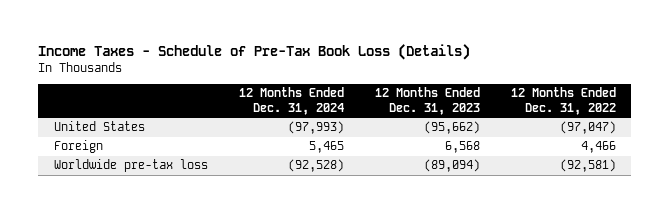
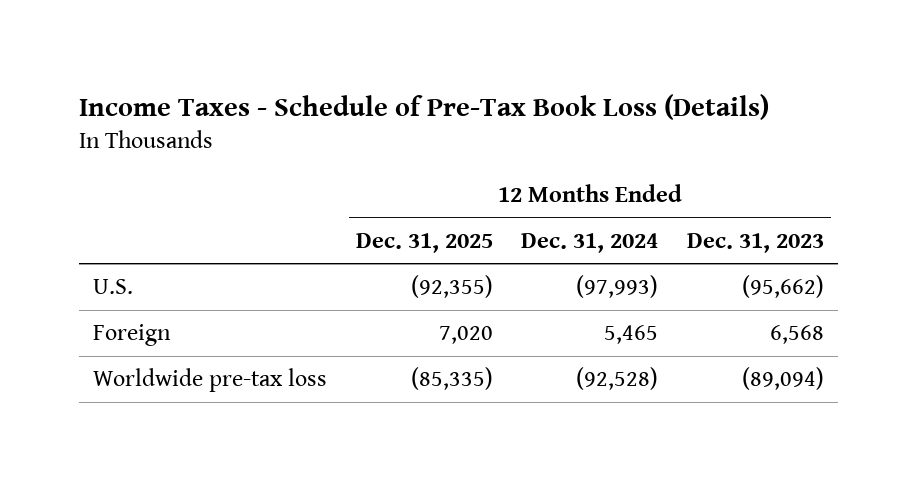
- | 12 Months Ended Dec. 31, 2024 | 12 Months Ended Dec. 31, 2023 | 12 Months Ended Dec. 31, 2022
+ | 12 Months Ended Dec. 31, 2025 | 12 Months Ended Dec. 31, 2024 | 12 Months Ended Dec. 31, 2023
- United States | (97,993) | (95,662) | (97,047)
+ U.S. | (92,355) | (97,993) | (95,662)

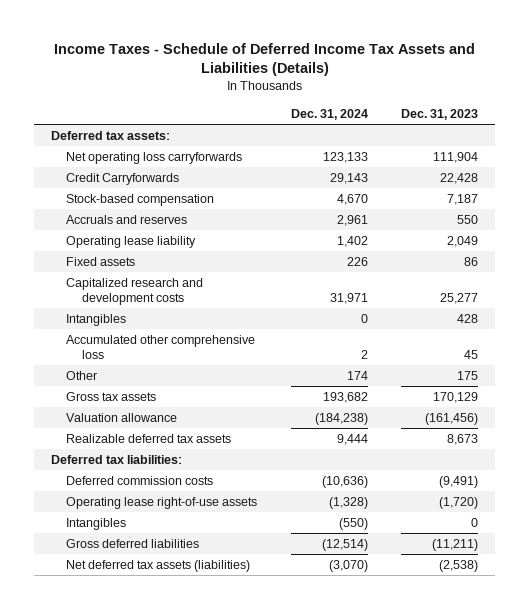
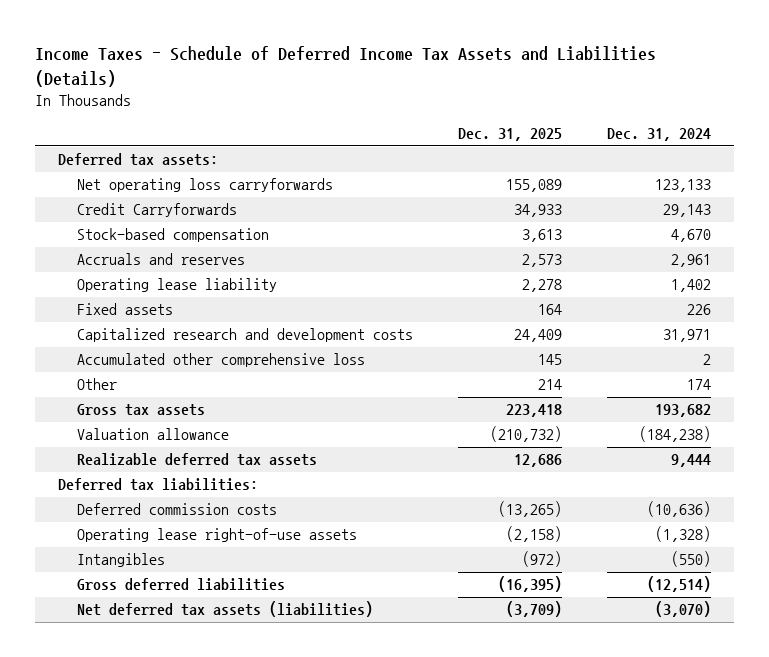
- | Dec. 31, 2024 | Dec. 31, 2023
+ | Dec. 31, 2025 | Dec. 31, 2024
- Intangibles | 0 | 428

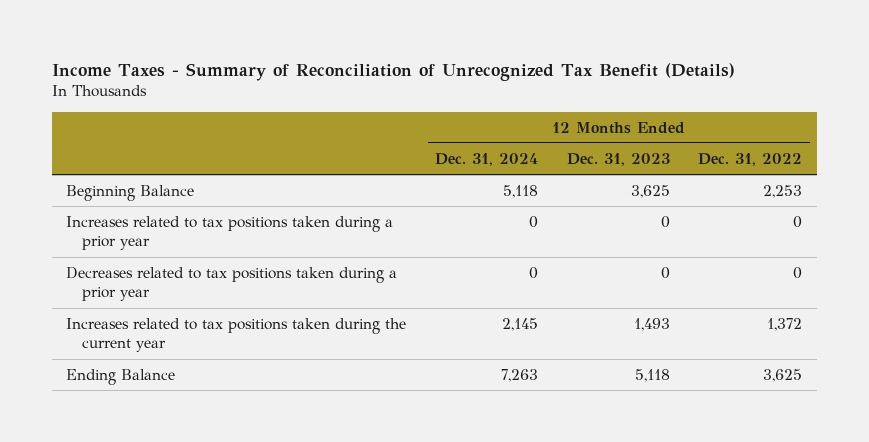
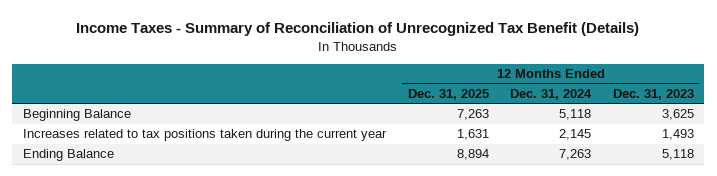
- | 12 Months Ended Dec. 31, 2024 | 12 Months Ended Dec. 31, 2023 | 12 Months Ended Dec. 31, 2022
+ | 12 Months Ended Dec. 31, 2025 | 12 Months Ended Dec. 31, 2024 | 12 Months Ended Dec. 31, 2023
- Increases related to tax positions taken during a prior year | 0 | 0 | 0
- Decreases related to tax positions taken during a prior year | 0 | 0 | 0

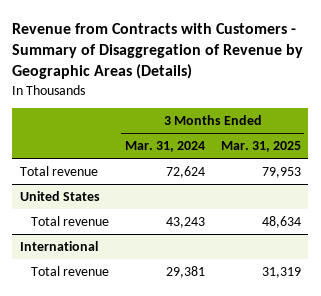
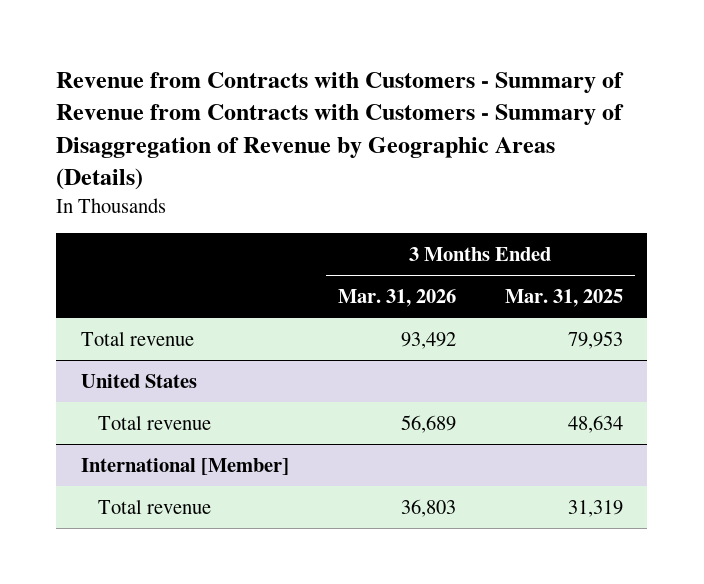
- Revenue from Contracts with Customers - Summary of Disaggregation of Revenue by Geographic Areas (Details)
+ Revenue from Contracts with Customers - Summary of Revenue from Contracts with Customers - Summary of Disaggregation of Revenue by Geographic Areas (Details)
- | 3 Months Ended Mar. 31, 2024 | 3 Months Ended Mar. 31, 2025
+ | 3 Months Ended Mar. 31, 2026 | 3 Months Ended Mar. 31, 2025
- International
+ International [Member]

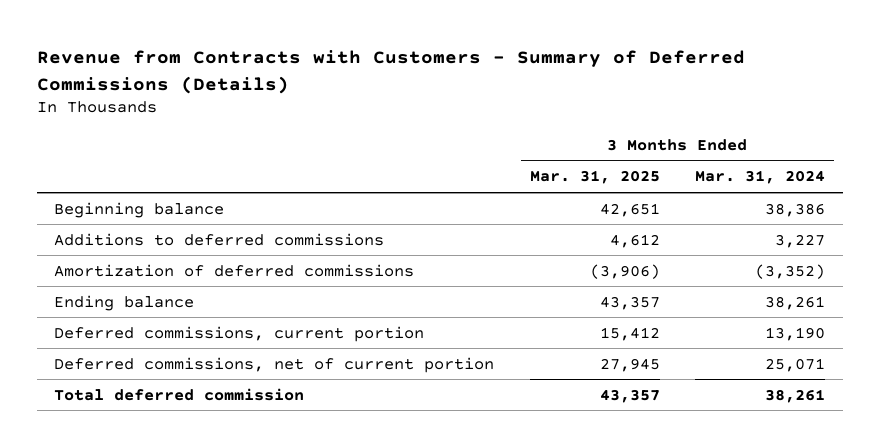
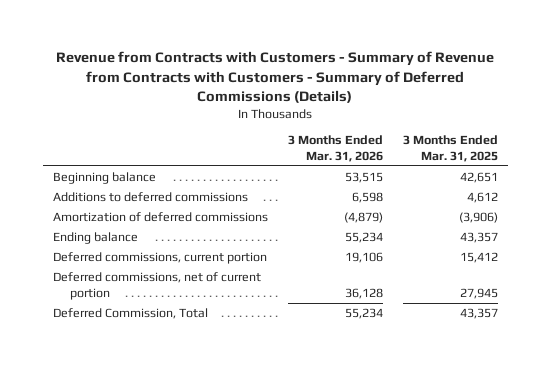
- Revenue from Contracts with Customers - Summary of Deferred Commissions (Details)
+ Revenue from Contracts with Customers - Summary of Revenue from Contracts with Customers - Summary of Deferred Commissions (Details)
- | 3 Months Ended Mar. 31, 2025 | 3 Months Ended Mar. 31, 2024
+ | 3 Months Ended Mar. 31, 2026 | 3 Months Ended Mar. 31, 2025
- Total deferred commission | 43,357 | 38,261
+ Deferred Commission, Total | 55,234 | 43,357

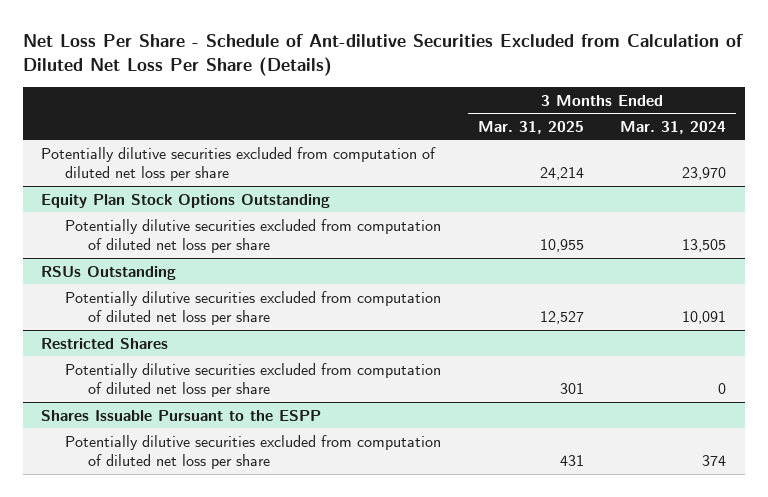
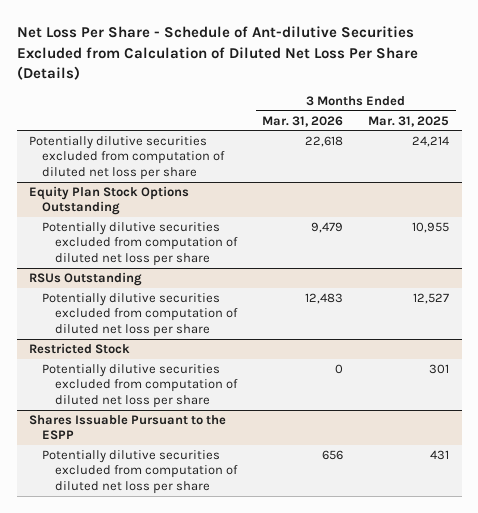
- | 3 Months Ended Mar. 31, 2025 | 3 Months Ended Mar. 31, 2024
+ | 3 Months Ended Mar. 31, 2026 | 3 Months Ended Mar. 31, 2025
- Restricted Shares
+ Restricted Stock

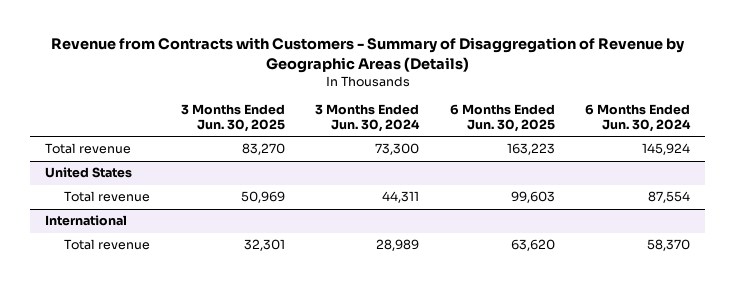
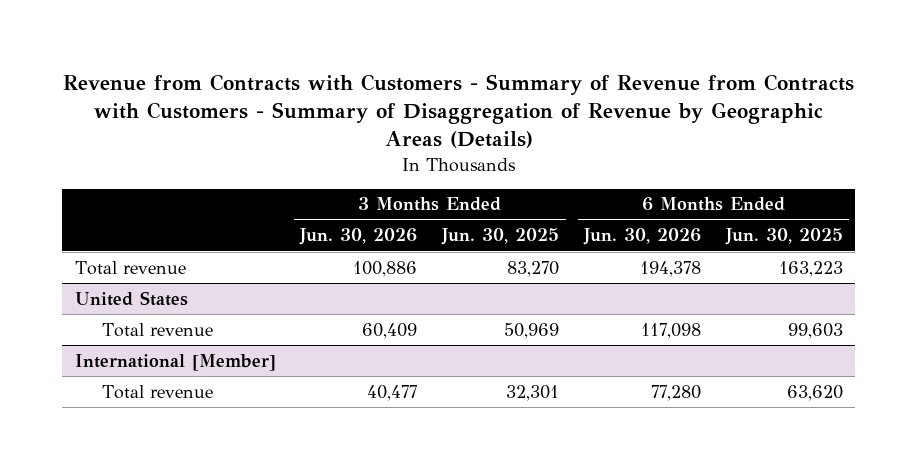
- Revenue from Contracts with Customers - Summary of Disaggregation of Revenue by Geographic Areas (Details)
+ Revenue from Contracts with Customers - Summary of Revenue from Contracts with Customers - Summary of Disaggregation of Revenue by Geographic Areas (Details)
- | 3 Months Ended Jun. 30, 2025 | 3 Months Ended Jun. 30, 2024 | 6 Months Ended Jun. 30, 2025 | 6 Months Ended Jun. 30, 2024
+ | 3 Months Ended Jun. 30, 2026 | 3 Months Ended Jun. 30, 2025 | 6 Months Ended Jun. 30, 2026 | 6 Months Ended Jun. 30, 2025
- International
+ International [Member]

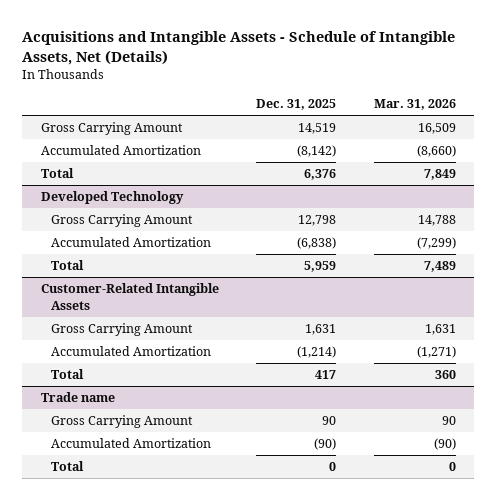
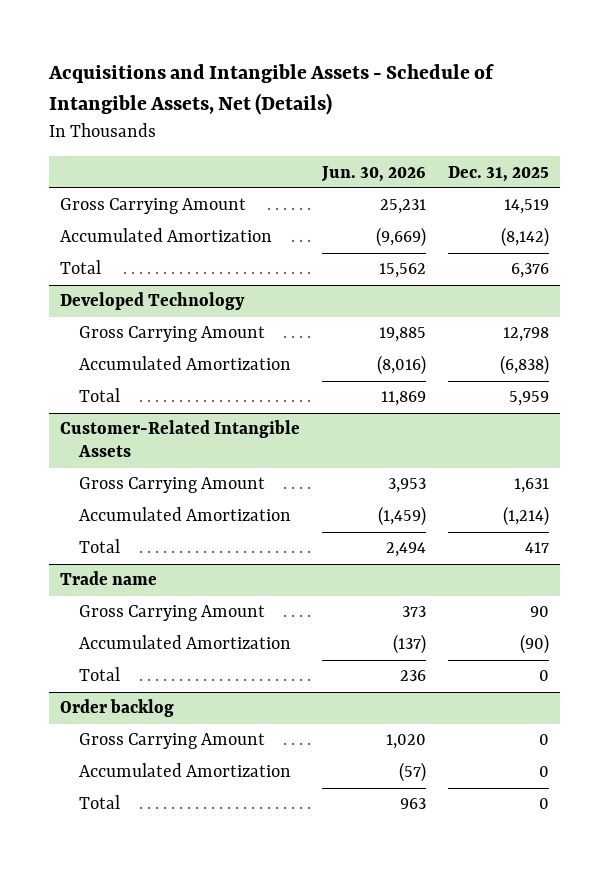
- | Dec. 31, 2025 | Mar. 31, 2026
+ | Jun. 30, 2026 | Dec. 31, 2025
+ Order backlog
+ Gross Carrying Amount | 1,020 | 0
+ Accumulated Amortization | (57) | 0
+ Total | 963 | 0

